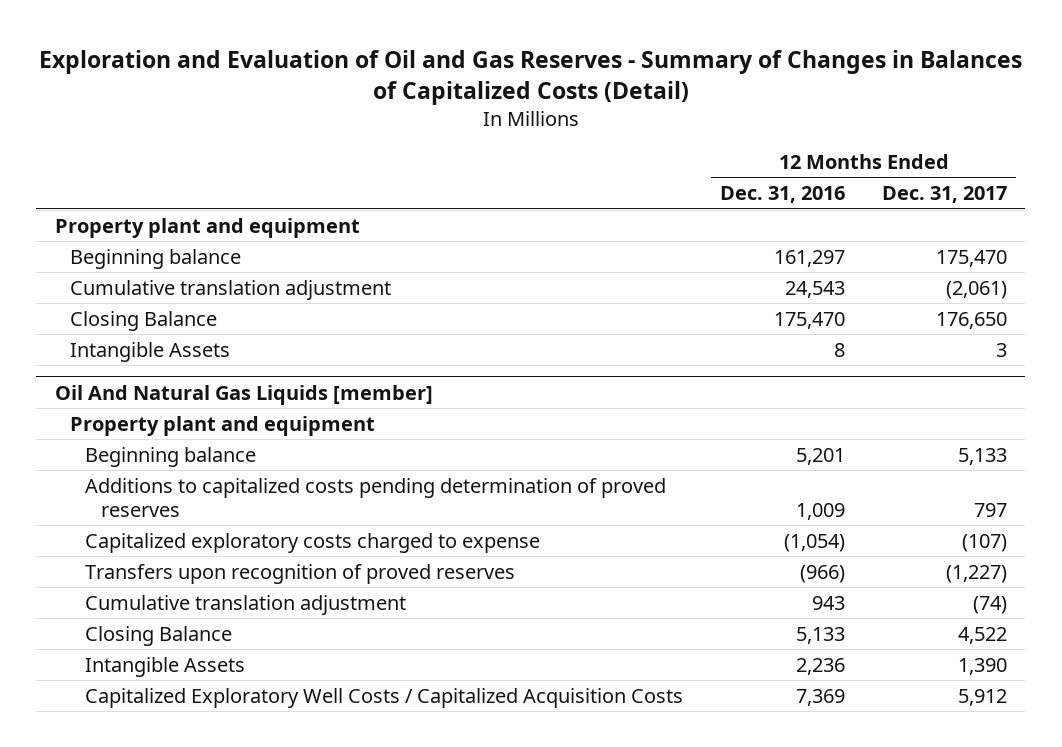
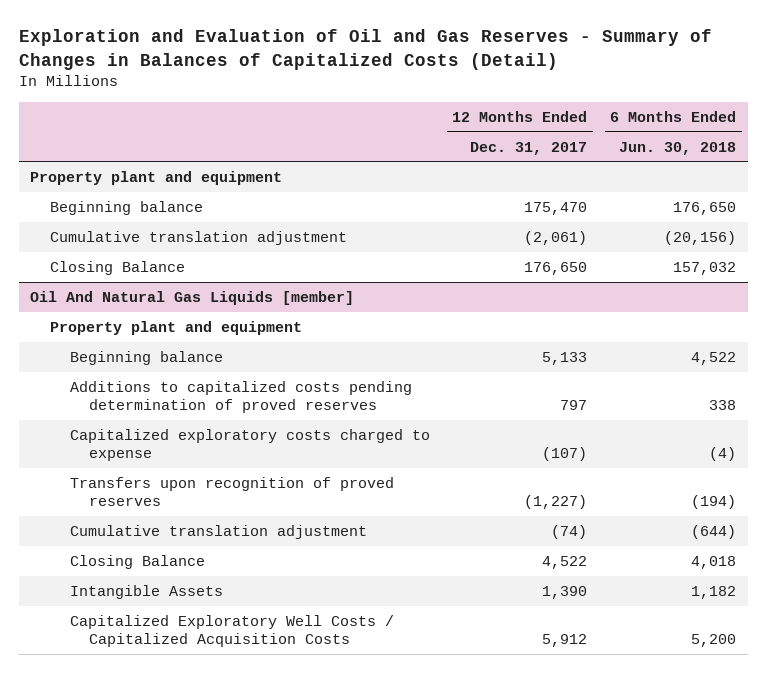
- | 12 Months Ended Dec. 31, 2016 | 12 Months Ended Dec. 31, 2017
+ | 12 Months Ended Dec. 31, 2017 | 6 Months Ended Jun. 30, 2018
- Intangible Assets | 8 | 3

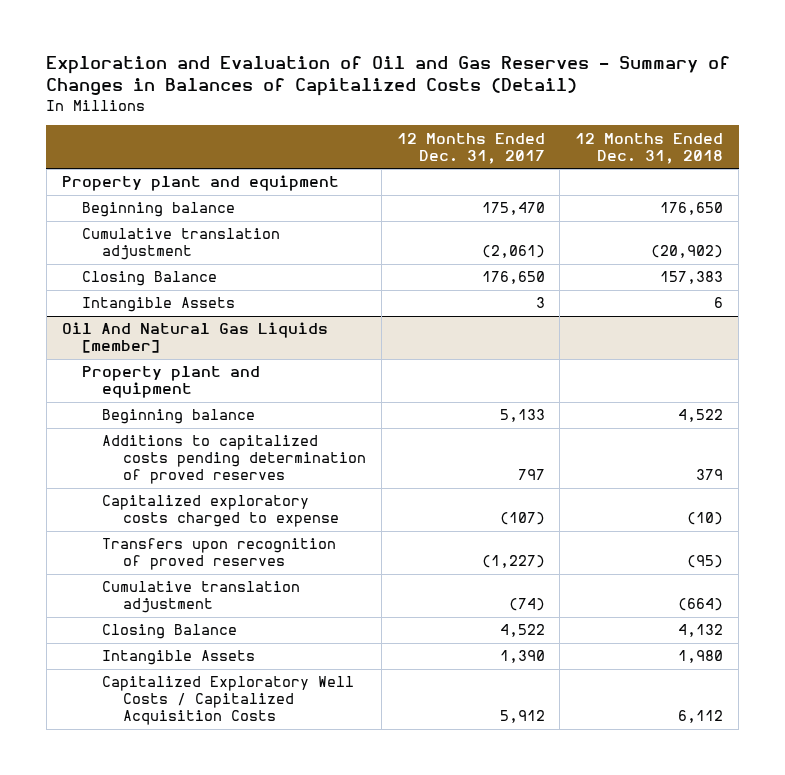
- | 12 Months Ended Dec. 31, 2017 | 6 Months Ended Jun. 30, 2018
+ | 12 Months Ended Dec. 31, 2017 | 12 Months Ended Dec. 31, 2018
+ Intangible Assets | 3 | 6

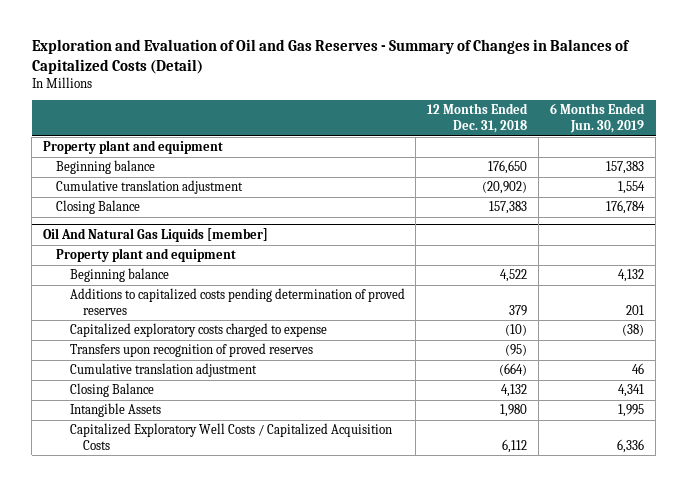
- | 12 Months Ended Dec. 31, 2017 | 12 Months Ended Dec. 31, 2018
+ | 12 Months Ended Dec. 31, 2018 | 6 Months Ended Jun. 30, 2019
- Intangible Assets | 3 | 6

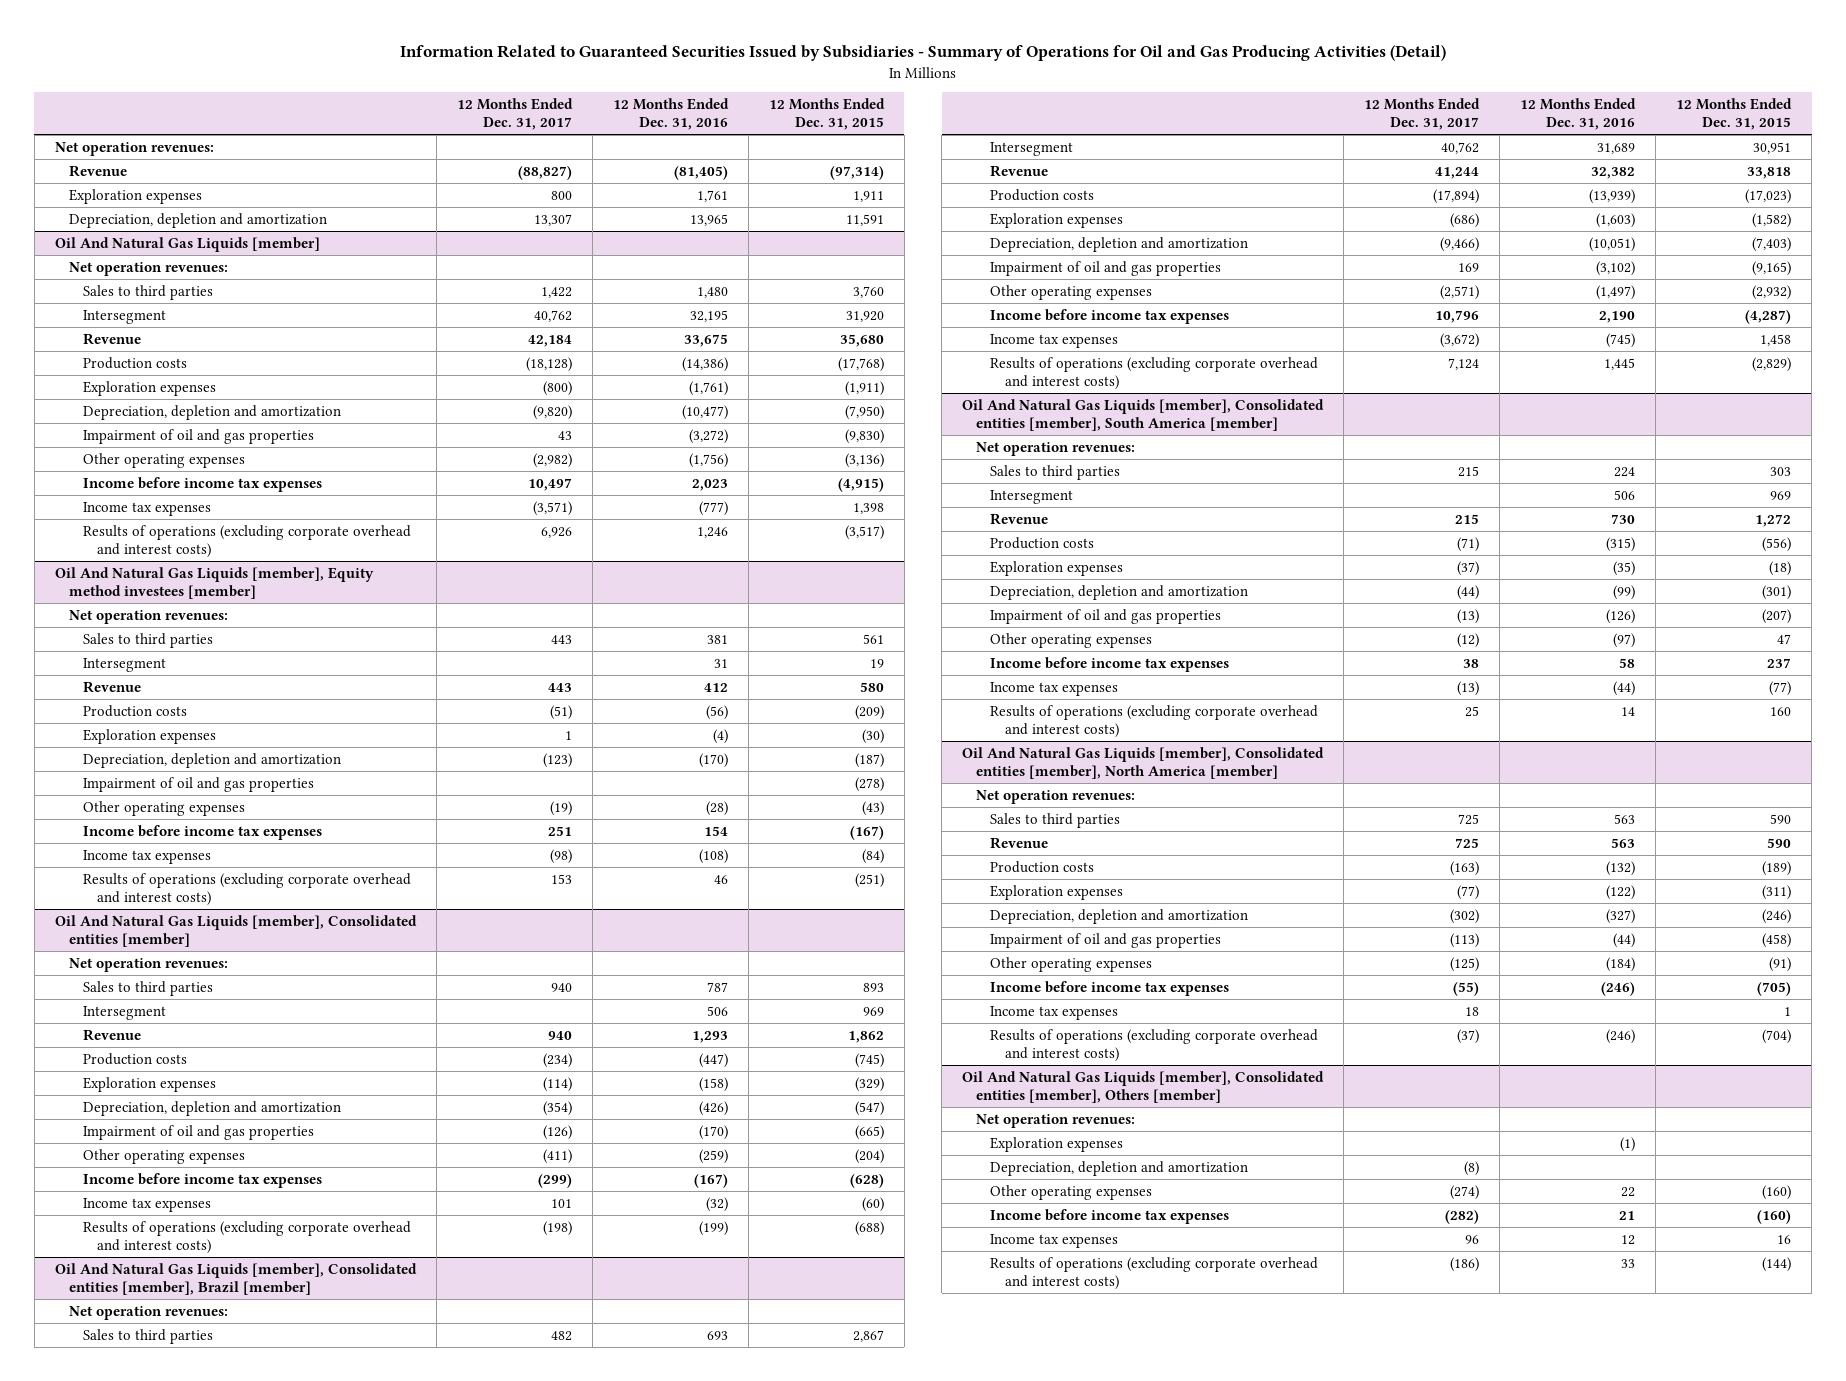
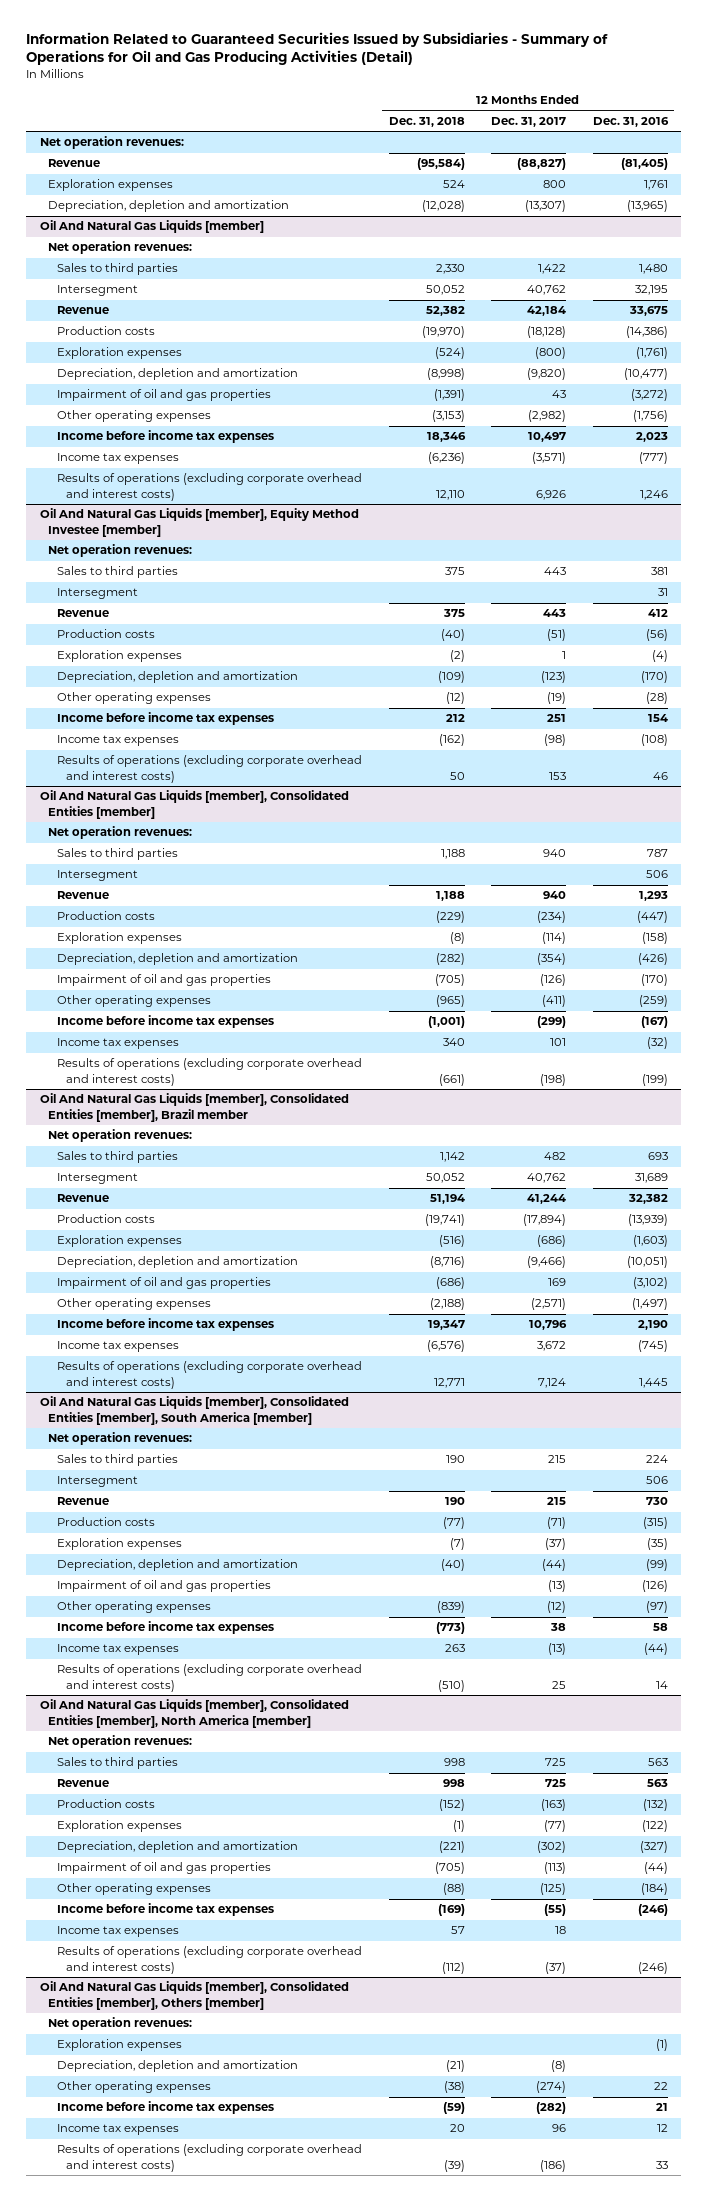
- | 12 Months Ended Dec. 31, 2017 | 12 Months Ended Dec. 31, 2016 | 12 Months Ended Dec. 31, 2015
+ | 12 Months Ended Dec. 31, 2018 | 12 Months Ended Dec. 31, 2017 | 12 Months Ended Dec. 31, 2016
- Depreciation, depletion and amortization | 13,307 | 13,965 | 11,591
+ Depreciation, depletion and amortization | (12,028) | (13,307) | (13,965)
- Oil And Natural Gas Liquids [member], Equity method investees [member]
+ Oil And Natural Gas Liquids [member], Equity Method Investee [member]
- Impairment of oil and gas properties | | | (278)
- Oil And Natural Gas Liquids [member], Consolidated entities [member]
+ Oil And Natural Gas Liquids [member], Consolidated Entities [member]
- Oil And Natural Gas Liquids [member], Consolidated entities [member], Brazil [member]
+ Oil And Natural Gas Liquids [member], Consolidated Entities [member], Brazil member
- Income tax expenses | (3,672) | (745) | 1,458
+ Income tax expenses | (6,576) | 3,672 | (745)
- Oil And Natural Gas Liquids [member], Consolidated entities [member], South America [member]
+ Oil And Natural Gas Liquids [member], Consolidated Entities [member], South America [member]
- Oil And Natural Gas Liquids [member], Consolidated entities [member], North America [member]
+ Oil And Natural Gas Liquids [member], Consolidated Entities [member], North America [member]
- Oil And Natural Gas Liquids [member], Consolidated entities [member], Others [member]
+ Oil And Natural Gas Liquids [member], Consolidated Entities [member], Others [member]

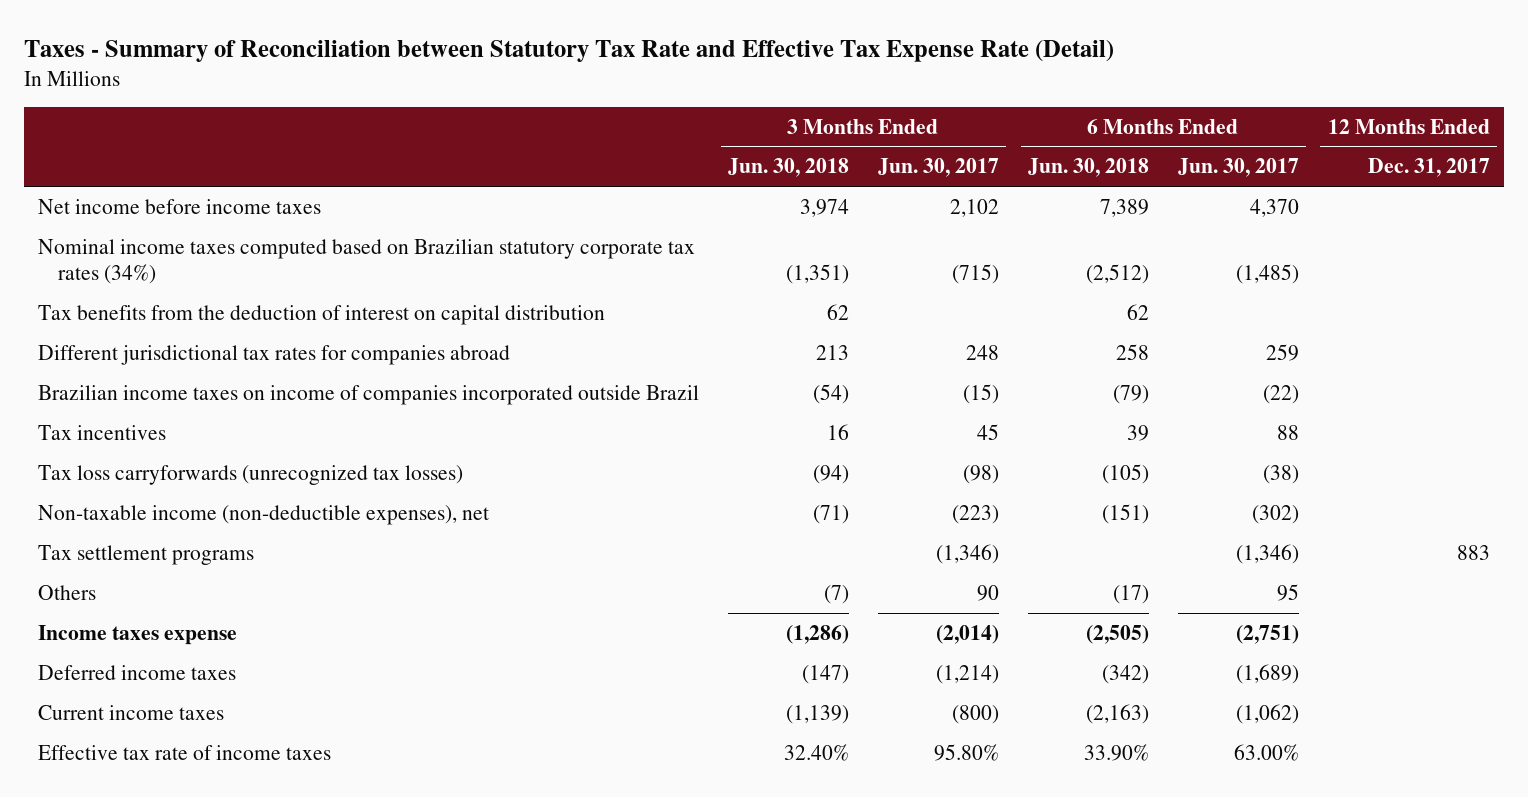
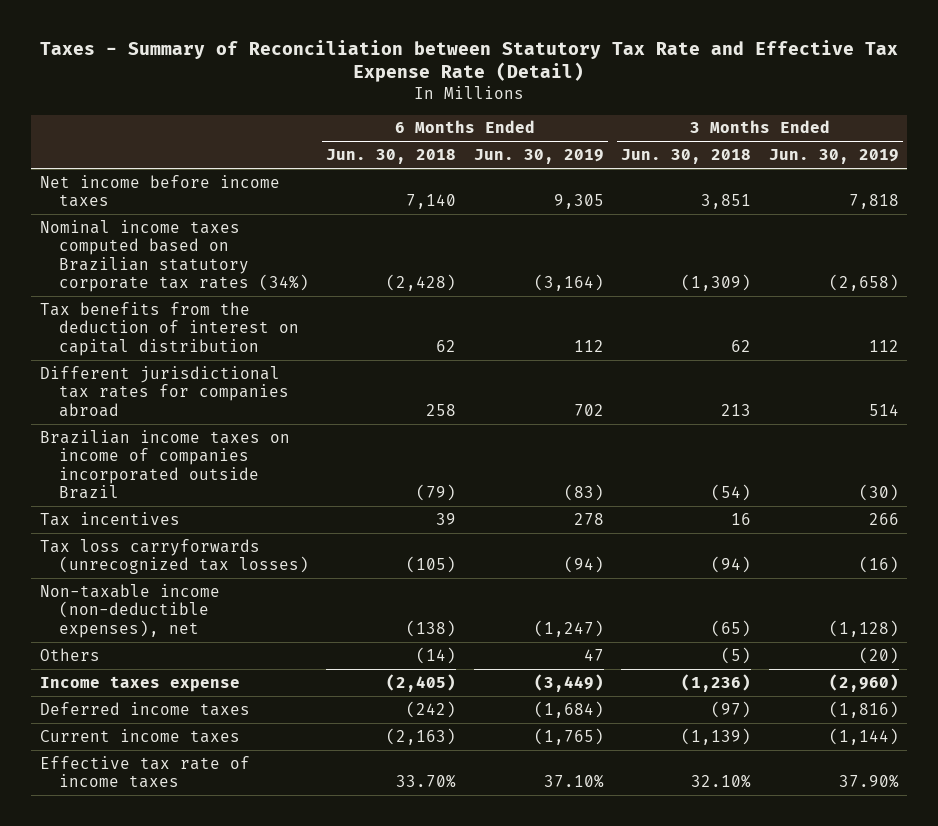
- | 3 Months Ended Jun. 30, 2018 | 3 Months Ended Jun. 30, 2017 | 6 Months Ended Jun. 30, 2018 | 6 Months Ended Jun. 30, 2017 | 12 Months Ended Dec. 31, 2017
+ | 6 Months Ended Jun. 30, 2018 | 6 Months Ended Jun. 30, 2019 | 3 Months Ended Jun. 30, 2018 | 3 Months Ended Jun. 30, 2019
- Net income before income taxes | 3,974 | 2,102 | 7,389 | 4,370 |
- Nominal income taxes computed based on Brazilian statutory corporate tax rates (34%) | (1,351) | (715) | (2,512) | (1,485) |
+ Net income before income taxes | 7,140 | 9,305 | 3,851 | 7,818
+ Nominal income taxes computed based on Brazilian statutory corporate tax rates (34%) | (2,428) | (3,164) | (1,309) | (2,658)
- Non-taxable income (non-deductible expenses), net | (71) | (223) | (151) | (302) |
- Tax settlement programs | | (1,346) | | (1,346) | 883
- Others | (7) | 90 | (17) | 95 |
- Income taxes expense | (1,286) | (2,014) | (2,505) | (2,751) |
- Deferred income taxes | (147) | (1,214) | (342) | (1,689) |
+ Non-taxable income (non-deductible expenses), net | (138) | (1,247) | (65) | (1,128)
+ Others | (14) | 47 | (5) | (20)
+ Income taxes expense | (2,405) | (3,449) | (1,236) | (2,960)
+ Deferred income taxes | (242) | (1,684) | (97) | (1,816)
- Effective tax rate of income taxes | 32.40% | 95.80% | 33.90% | 63.00% |
+ Effective tax rate of income taxes | 33.70% | 37.10% | 32.10% | 37.90%

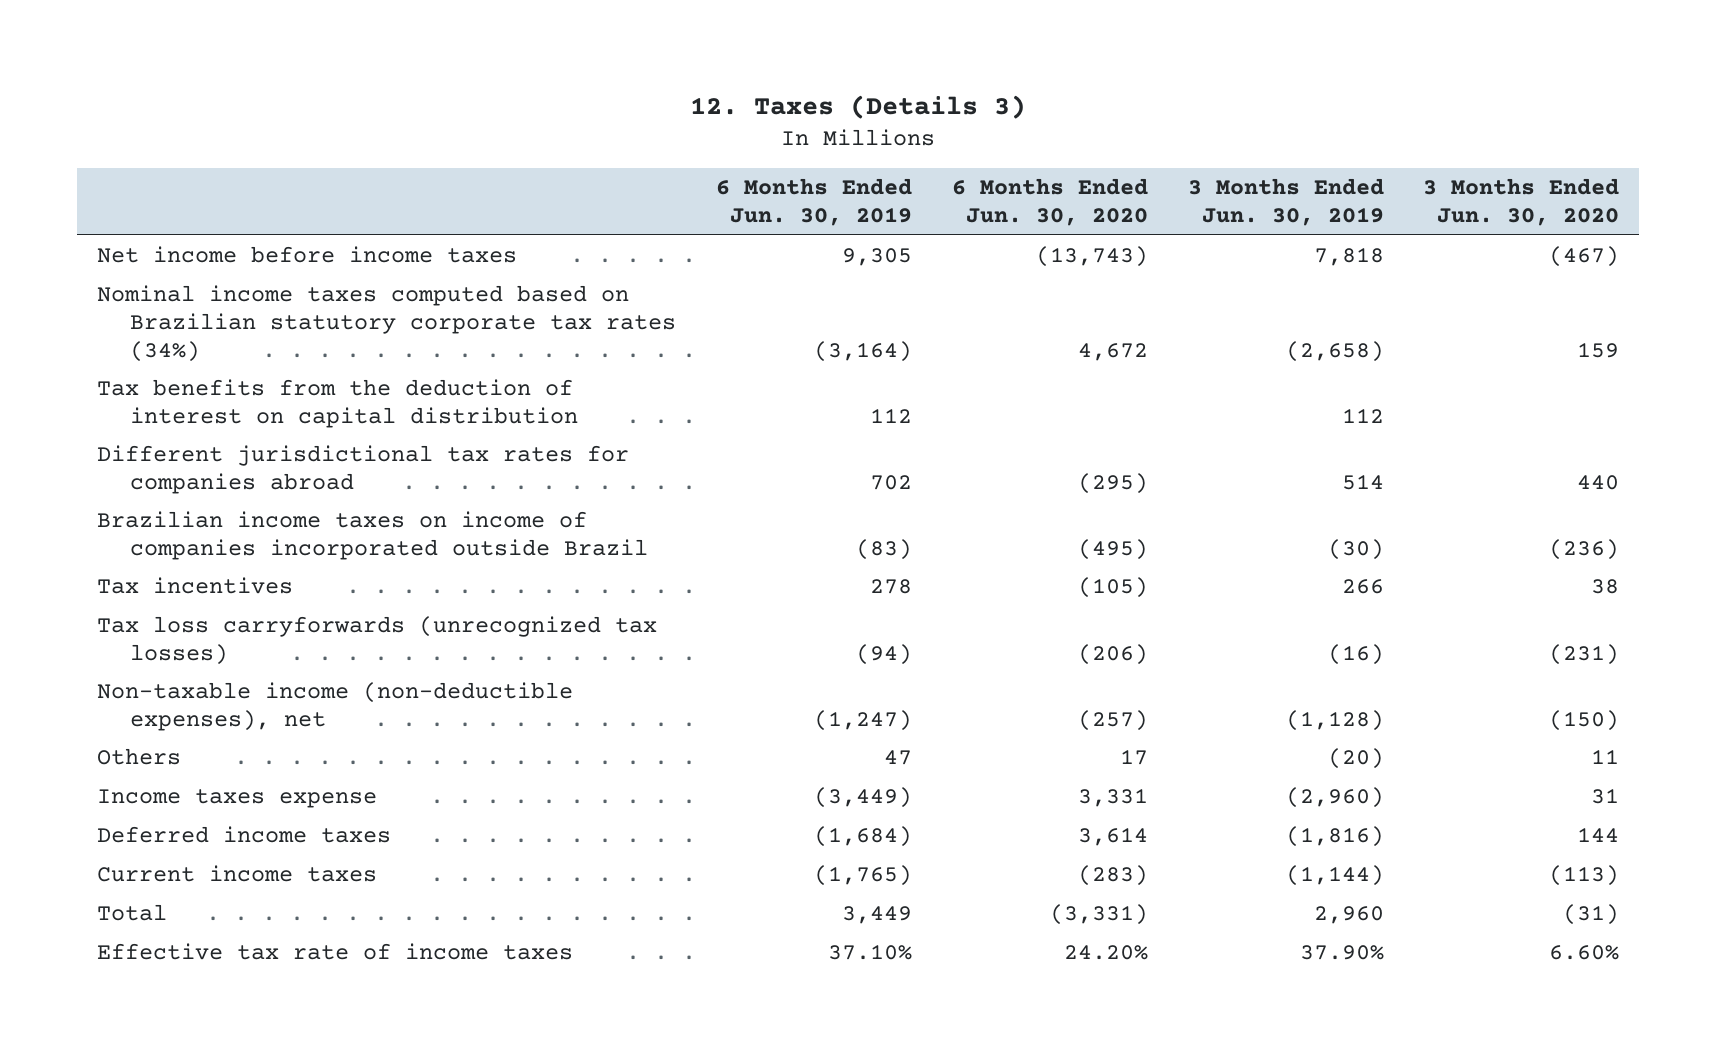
- Taxes - Summary of Reconciliation between Statutory Tax Rate and Effective Tax Expense Rate (Detail)
+ 12. Taxes (Details 3)
- | 6 Months Ended Jun. 30, 2018 | 6 Months Ended Jun. 30, 2019 | 3 Months Ended Jun. 30, 2018 | 3 Months Ended Jun. 30, 2019
+ | 6 Months Ended Jun. 30, 2019 | 6 Months Ended Jun. 30, 2020 | 3 Months Ended Jun. 30, 2019 | 3 Months Ended Jun. 30, 2020
+ Total | 3,449 | (3,331) | 2,960 | (31)

